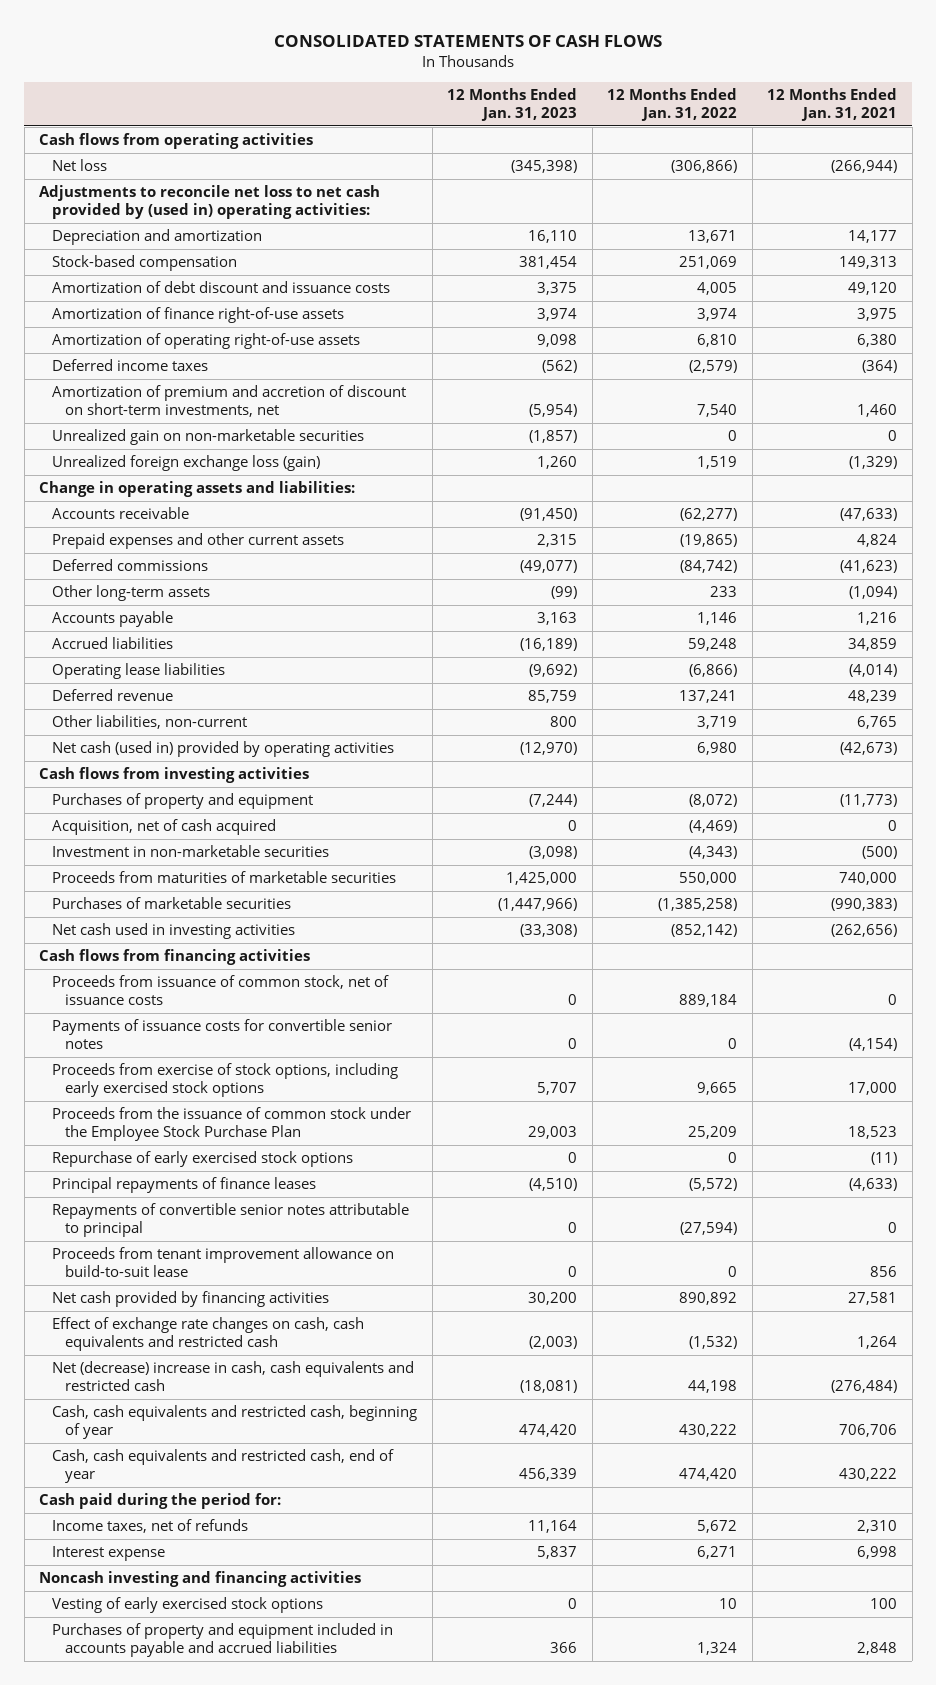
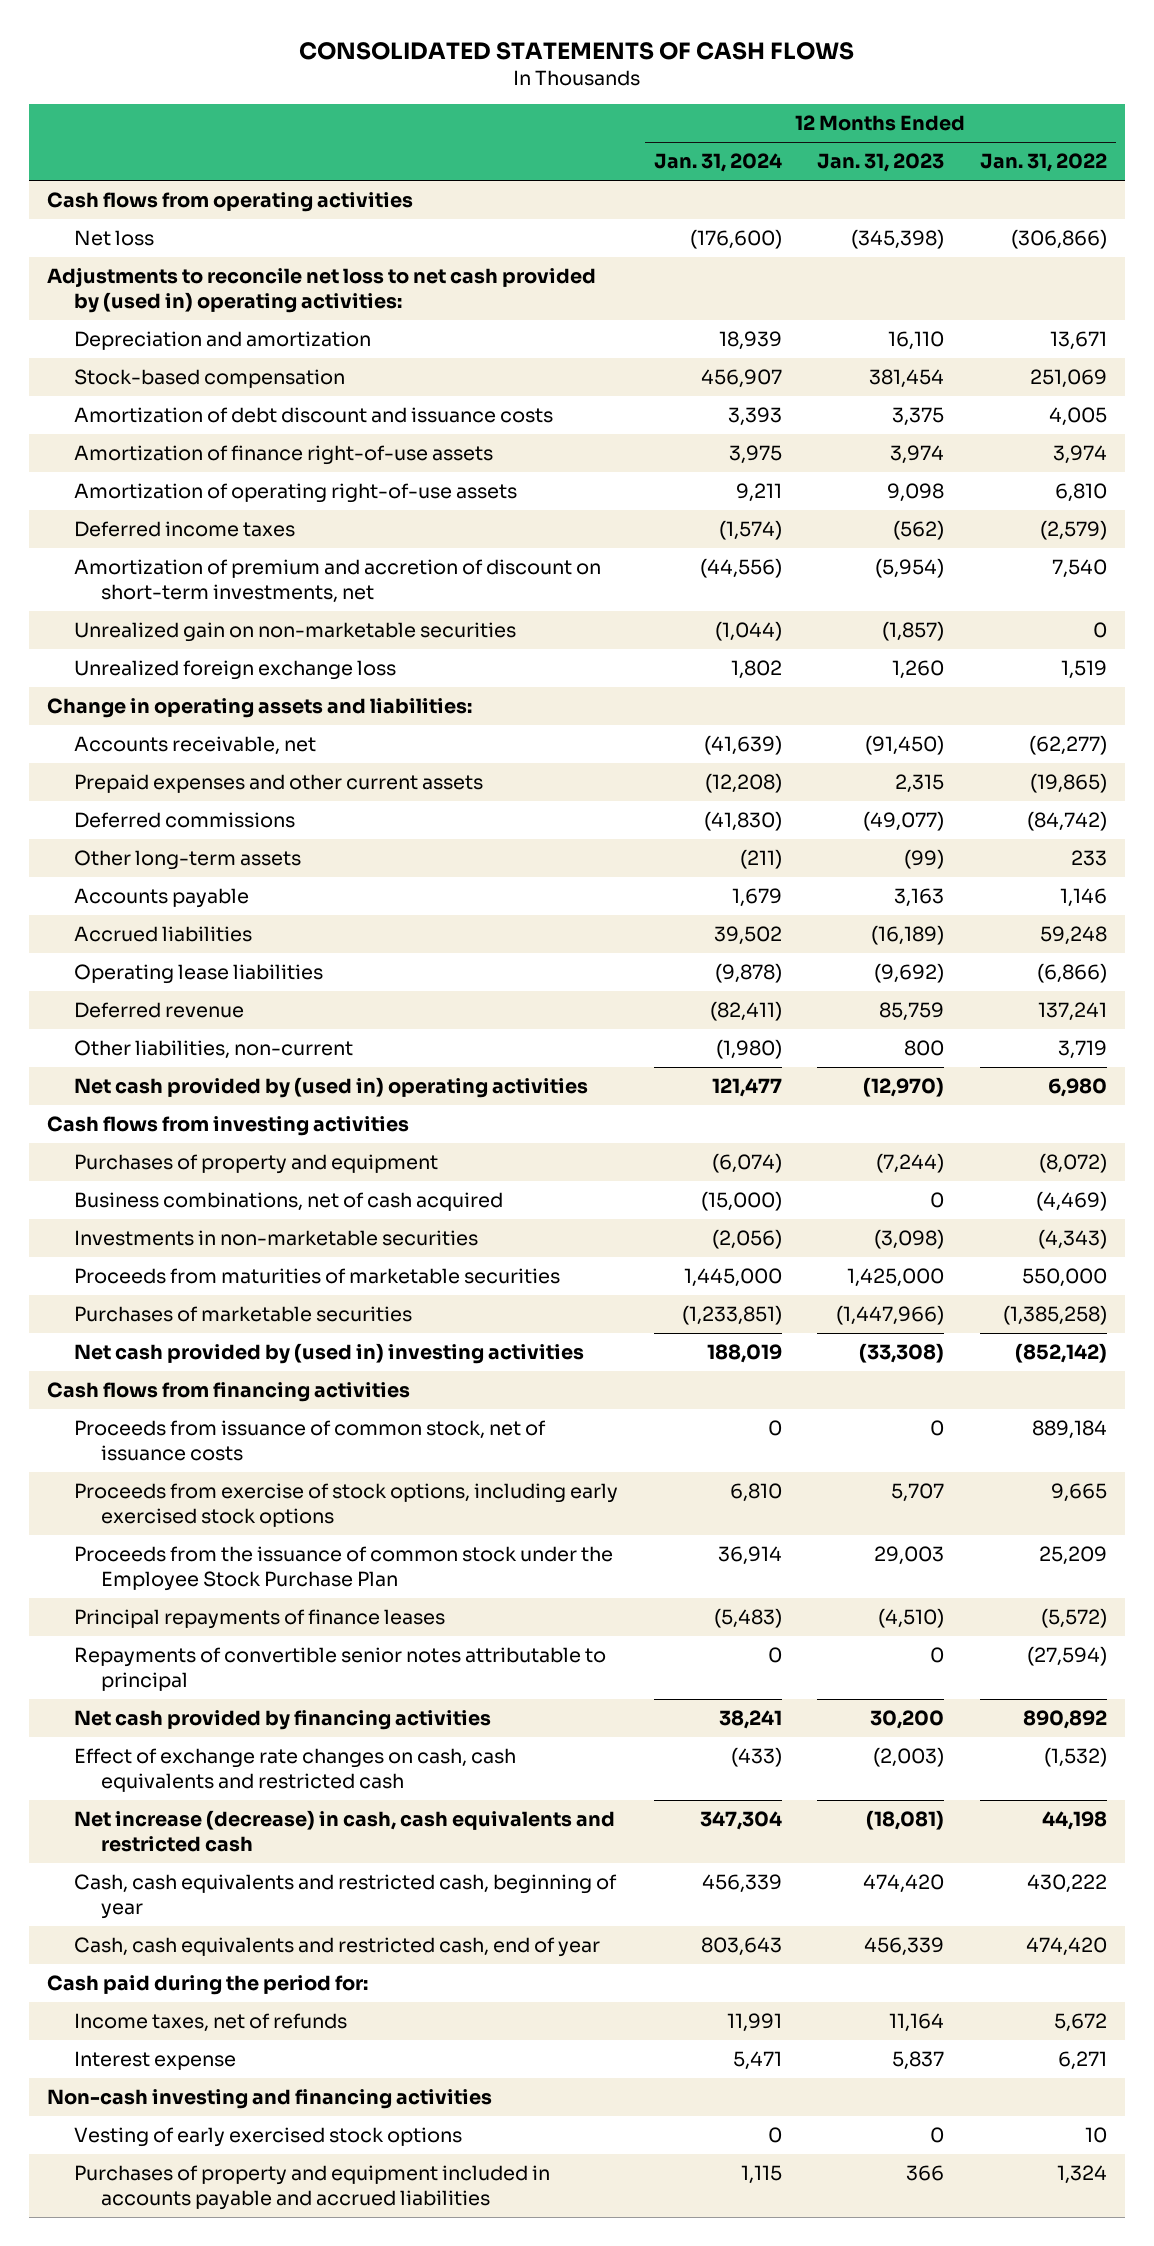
- | 12 Months Ended Jan. 31, 2023 | 12 Months Ended Jan. 31, 2022 | 12 Months Ended Jan. 31, 2021
+ | 12 Months Ended Jan. 31, 2024 | 12 Months Ended Jan. 31, 2023 | 12 Months Ended Jan. 31, 2022
- Unrealized foreign exchange loss (gain) | 1,260 | 1,519 | (1,329)
+ Unrealized foreign exchange loss | 1,802 | 1,260 | 1,519
- Accounts receivable | (91,450) | (62,277) | (47,633)
+ Accounts receivable, net | (41,639) | (91,450) | (62,277)
- Net cash (used in) provided by operating activities | (12,970) | 6,980 | (42,673)
+ Net cash provided by (used in) operating activities | 121,477 | (12,970) | 6,980
- Acquisition, net of cash acquired | 0 | (4,469) | 0
- Investment in non-marketable securities | (3,098) | (4,343) | (500)
+ Business combinations, net of cash acquired | (15,000) | 0 | (4,469)
+ Investments in non-marketable securities | (2,056) | (3,098) | (4,343)
- Net cash used in investing activities | (33,308) | (852,142) | (262,656)
+ Net cash provided by (used in) investing activities | 188,019 | (33,308) | (852,142)
- Payments of issuance costs for convertible senior notes | 0 | 0 | (4,154)
- Repurchase of early exercised stock options | 0 | 0 | (11)
- Proceeds from tenant improvement allowance on build-to-suit lease | 0 | 0 | 856
- Net (decrease) increase in cash, cash equivalents and restricted cash | (18,081) | 44,198 | (276,484)
+ Net increase (decrease) in cash, cash equivalents and restricted cash | 347,304 | (18,081) | 44,198
- Noncash investing and financing activities
+ Non-cash investing and financing activities

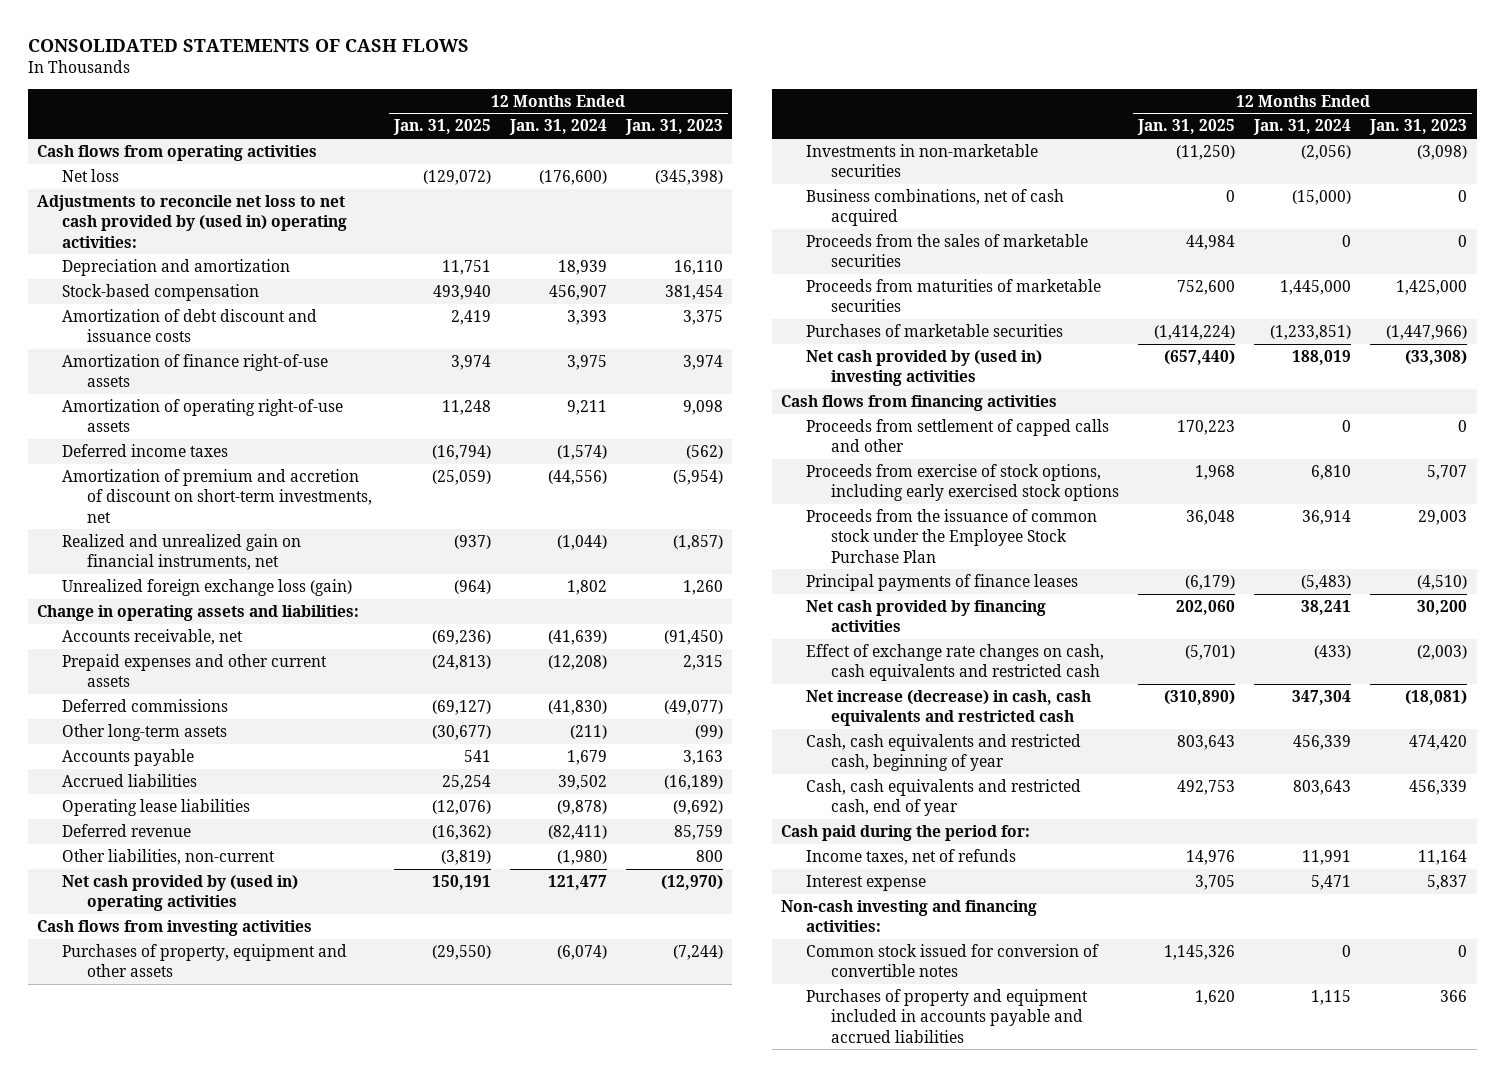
- | 12 Months Ended Jan. 31, 2024 | 12 Months Ended Jan. 31, 2023 | 12 Months Ended Jan. 31, 2022
+ | 12 Months Ended Jan. 31, 2025 | 12 Months Ended Jan. 31, 2024 | 12 Months Ended Jan. 31, 2023
- Unrealized gain on non-marketable securities | (1,044) | (1,857) | 0
- Unrealized foreign exchange loss | 1,802 | 1,260 | 1,519
+ Realized and unrealized gain on financial instruments, net | (937) | (1,044) | (1,857)
+ Unrealized foreign exchange loss (gain) | (964) | 1,802 | 1,260
- Purchases of property and equipment | (6,074) | (7,244) | (8,072)
+ Purchases of property, equipment and other assets | (29,550) | (6,074) | (7,244)
moved down: Business combinations, net of cash acquired | 0 | (15,000) | 0
+ Proceeds from the sales of marketable securities | 44,984 | 0 | 0
- Proceeds from issuance of common stock, net of issuance costs | 0 | 0 | 889,184
+ Proceeds from settlement of capped calls and other | 170,223 | 0 | 0
- Principal repayments of finance leases | (5,483) | (4,510) | (5,572)
- Repayments of convertible senior notes attributable to principal | 0 | 0 | (27,594)
+ Principal payments of finance leases | (6,179) | (5,483) | (4,510)
- Non-cash investing and financing activities
- Vesting of early exercised stock options | 0 | 0 | 10
+ Non-cash investing and financing activities:
+ Common stock issued for conversion of convertible notes | 1,145,326 | 0 | 0

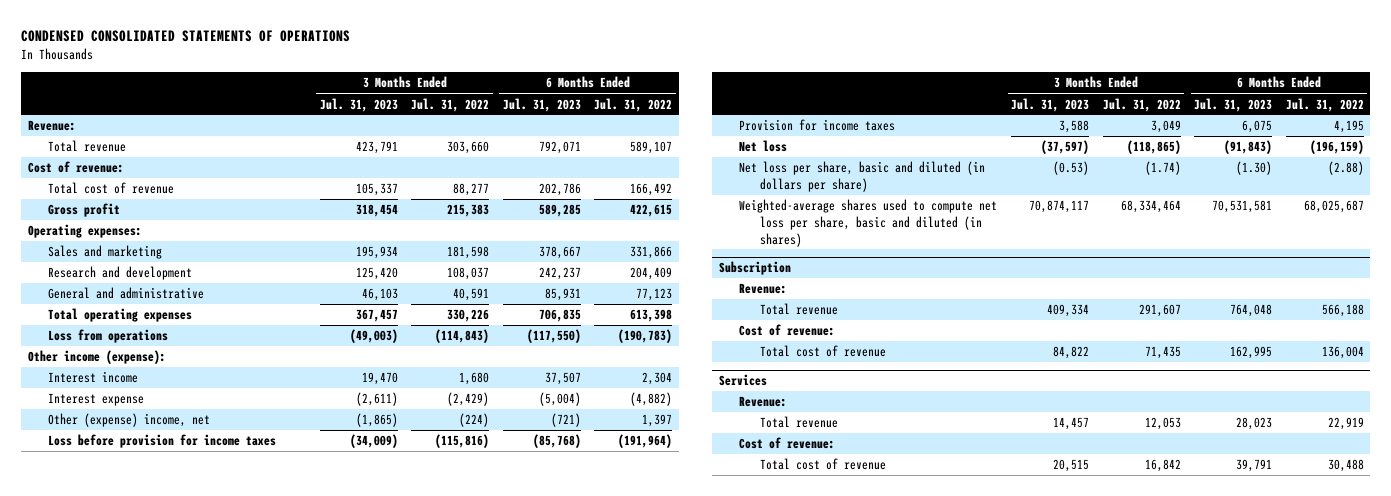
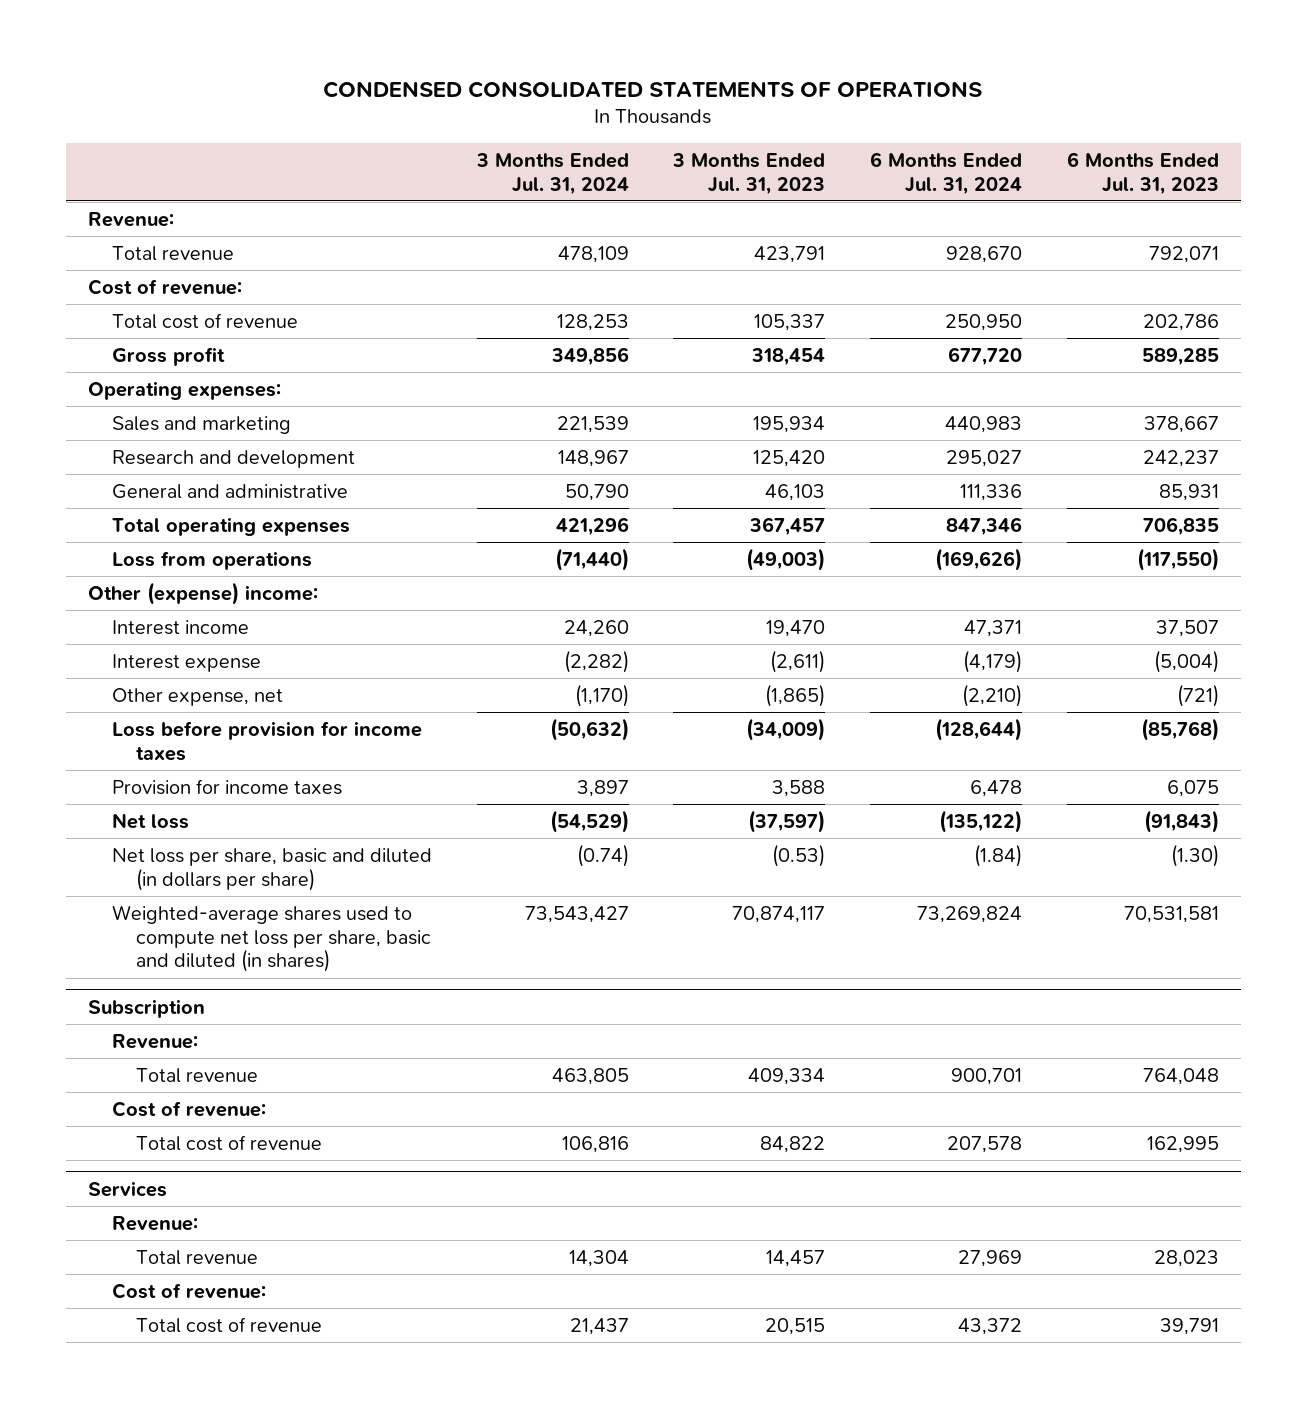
- | 3 Months Ended Jul. 31, 2023 | 3 Months Ended Jul. 31, 2022 | 6 Months Ended Jul. 31, 2023 | 6 Months Ended Jul. 31, 2022
+ | 3 Months Ended Jul. 31, 2024 | 3 Months Ended Jul. 31, 2023 | 6 Months Ended Jul. 31, 2024 | 6 Months Ended Jul. 31, 2023
- Other income (expense):
+ Other (expense) income:
- Other (expense) income, net | (1,865) | (224) | (721) | 1,397
+ Other expense, net | (1,170) | (1,865) | (2,210) | (721)

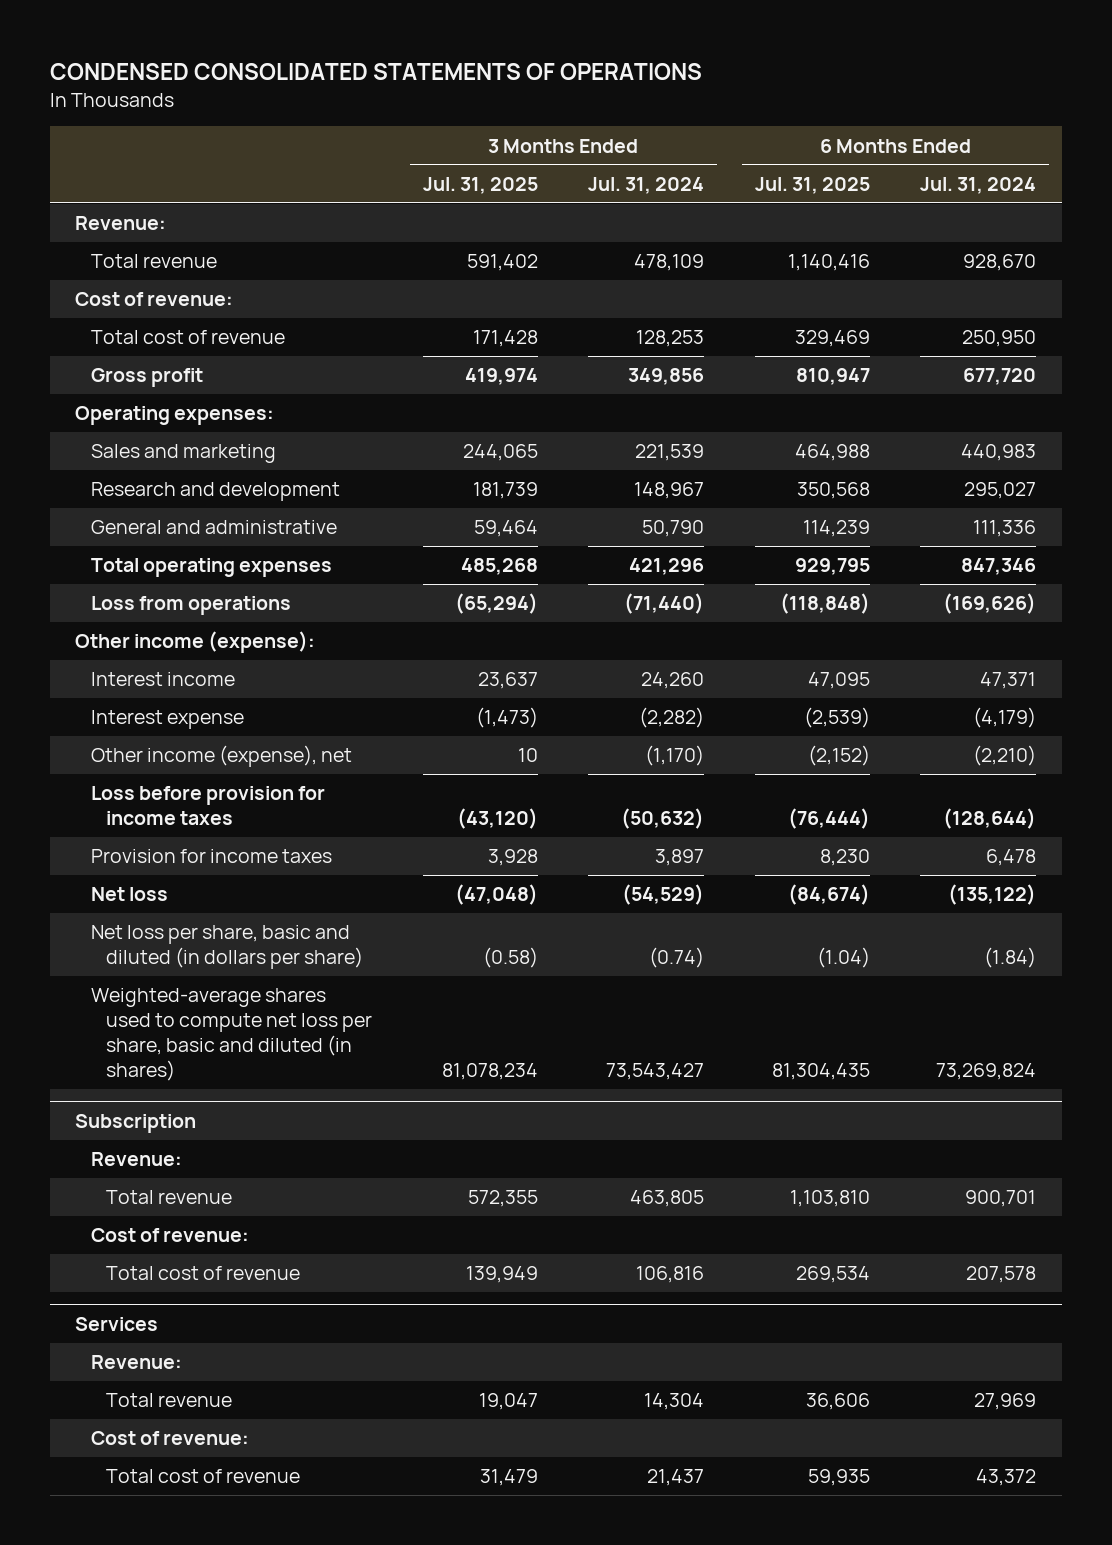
- | 3 Months Ended Jul. 31, 2024 | 3 Months Ended Jul. 31, 2023 | 6 Months Ended Jul. 31, 2024 | 6 Months Ended Jul. 31, 2023
+ | 3 Months Ended Jul. 31, 2025 | 3 Months Ended Jul. 31, 2024 | 6 Months Ended Jul. 31, 2025 | 6 Months Ended Jul. 31, 2024
- Other (expense) income:
+ Other income (expense):
- Other expense, net | (1,170) | (1,865) | (2,210) | (721)
+ Other income (expense), net | 10 | (1,170) | (2,152) | (2,210)

